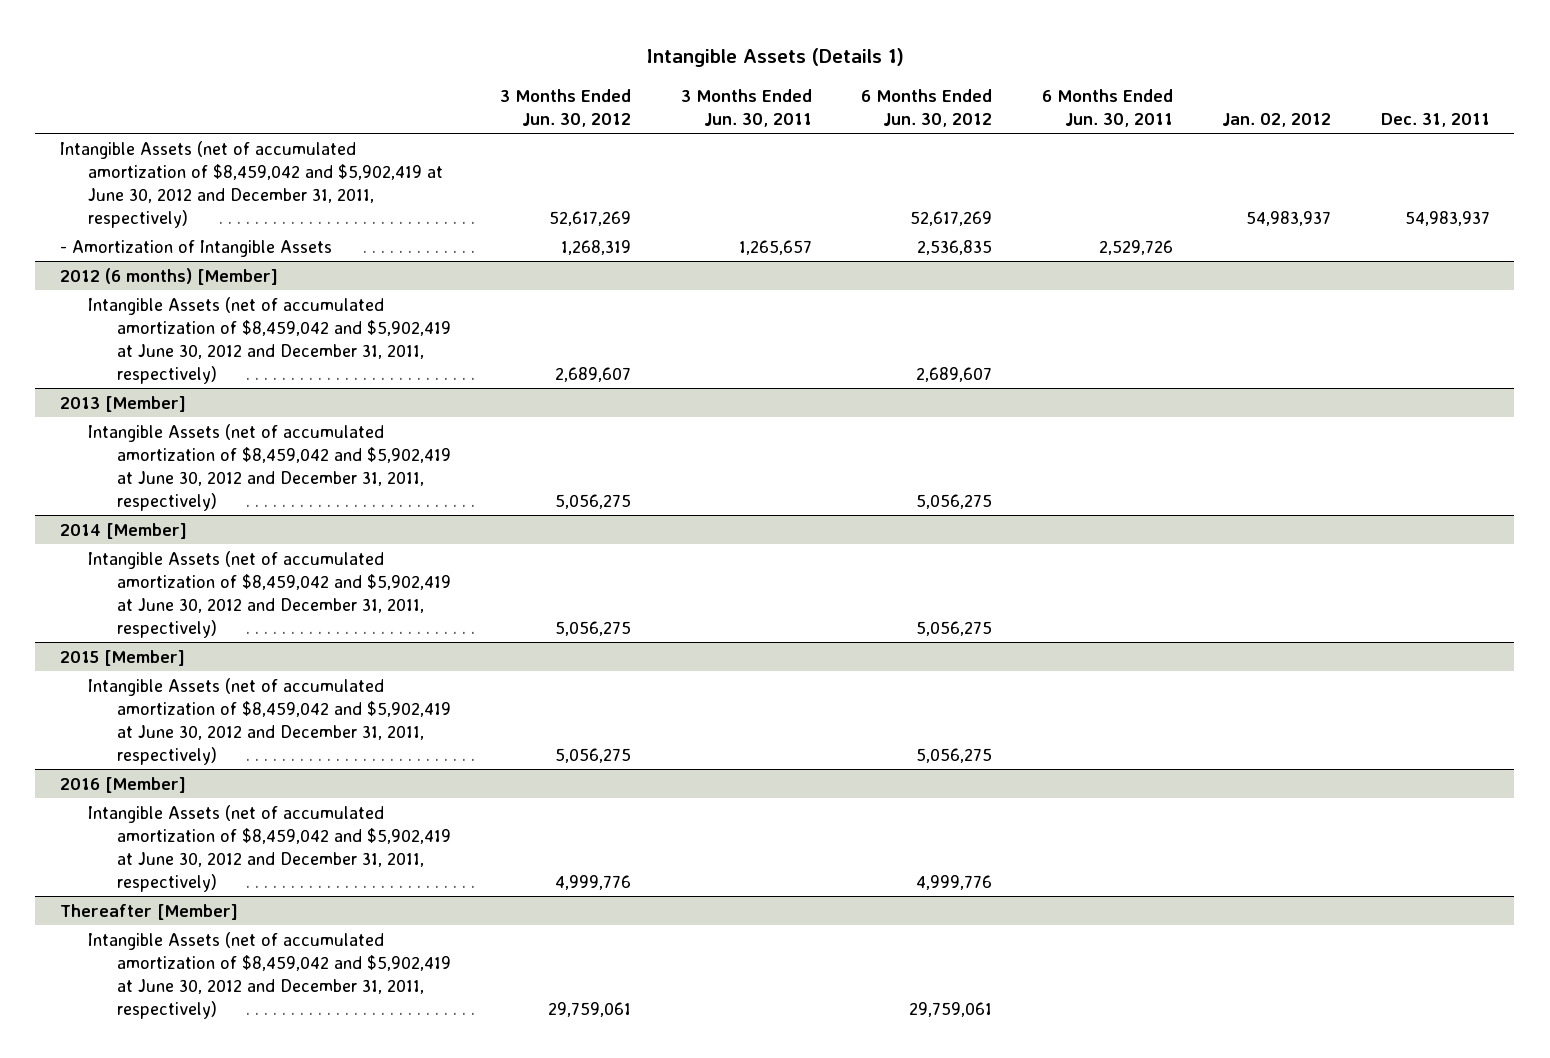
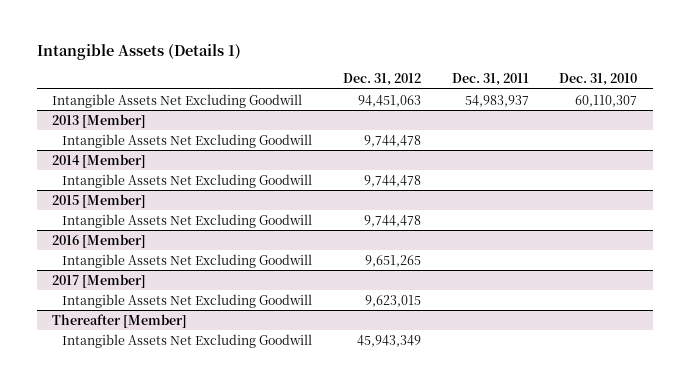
- | 3 Months Ended Jun. 30, 2012 | 3 Months Ended Jun. 30, 2011 | 6 Months Ended Jun. 30, 2012 | 6 Months Ended Jun. 30, 2011 | Jan. 02, 2012 | Dec. 31, 2011
+ | Dec. 31, 2012 | Dec. 31, 2011 | Dec. 31, 2010
- Intangible Assets (net of accumulated amortization of $8,459,042 and $5,902,419 at June 30, 2012 and December 31, 2011, respectively) | 52,617,269 | | 52,617,269 | | 54,983,937 | 54,983,937
- - Amortization of Intangible Assets | 1,268,319 | 1,265,657 | 2,536,835 | 2,529,726 | |
- 2012 (6 months) [Member]
- Intangible Assets (net of accumulated amortization of $8,459,042 and $5,902,419 at June 30, 2012 and December 31, 2011, respectively) | 2,689,607 | | 2,689,607 | | |
+ Intangible Assets Net Excluding Goodwill | 94,451,063 | 54,983,937 | 60,110,307
@ 2013 [Member]
- Intangible Assets (net of accumulated amortization of $8,459,042 and $5,902,419 at June 30, 2012 and December 31, 2011, respectively) | 5,056,275 | | 5,056,275 | | |
+ Intangible Assets Net Excluding Goodwill | 9,744,478 | |
@ 2014 [Member]
- Intangible Assets (net of accumulated amortization of $8,459,042 and $5,902,419 at June 30, 2012 and December 31, 2011, respectively) | 5,056,275 | | 5,056,275 | | |
+ Intangible Assets Net Excluding Goodwill | 9,744,478 | |
@ 2015 [Member]
- Intangible Assets (net of accumulated amortization of $8,459,042 and $5,902,419 at June 30, 2012 and December 31, 2011, respectively) | 5,056,275 | | 5,056,275 | | |
+ Intangible Assets Net Excluding Goodwill | 9,744,478 | |
@ 2016 [Member]
- Intangible Assets (net of accumulated amortization of $8,459,042 and $5,902,419 at June 30, 2012 and December 31, 2011, respectively) | 4,999,776 | | 4,999,776 | | |
+ Intangible Assets Net Excluding Goodwill | 9,651,265 | |
+ 2017 [Member]
+ Intangible Assets Net Excluding Goodwill | 9,623,015 | |
@ Thereafter [Member]
- Intangible Assets (net of accumulated amortization of $8,459,042 and $5,902,419 at June 30, 2012 and December 31, 2011, respectively) | 29,759,061 | | 29,759,061 | | |
+ Intangible Assets Net Excluding Goodwill | 45,943,349 | |

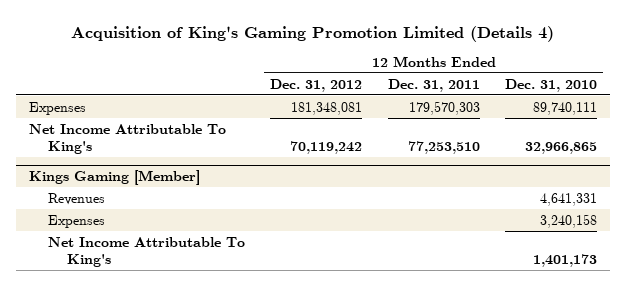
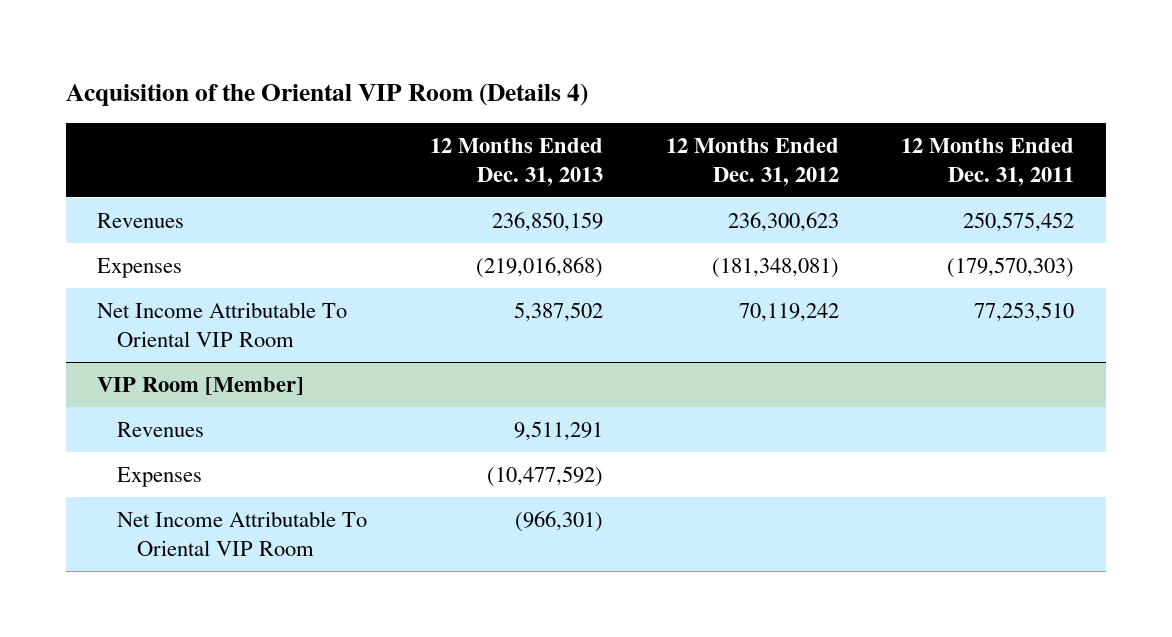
- Acquisition of King's Gaming Promotion Limited (Details 4)
+ Acquisition of the Oriental VIP Room (Details 4)
- | 12 Months Ended Dec. 31, 2012 | 12 Months Ended Dec. 31, 2011 | 12 Months Ended Dec. 31, 2010
+ | 12 Months Ended Dec. 31, 2013 | 12 Months Ended Dec. 31, 2012 | 12 Months Ended Dec. 31, 2011
- Expenses | 181,348,081 | 179,570,303 | 89,740,111
- Net Income Attributable To King's | 70,119,242 | 77,253,510 | 32,966,865
- Kings Gaming [Member]
- Revenues | | | 4,641,331
- Expenses | | | 3,240,158
- Net Income Attributable To King's | | | 1,401,173
+ Revenues | 236,850,159 | 236,300,623 | 250,575,452
+ Expenses | (219,016,868) | (181,348,081) | (179,570,303)
+ Net Income Attributable To Oriental VIP Room | 5,387,502 | 70,119,242 | 77,253,510
+ VIP Room [Member]
+ Revenues | 9,511,291 | |
+ Expenses | (10,477,592) | |
+ Net Income Attributable To Oriental VIP Room | (966,301) | |

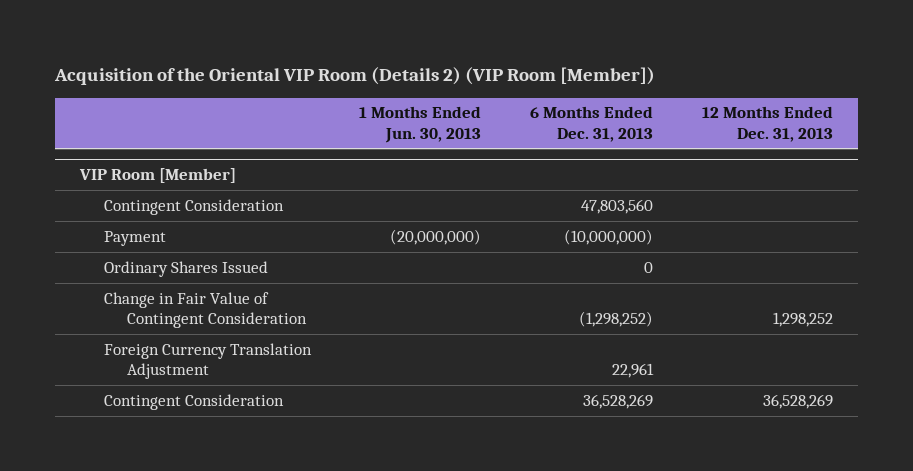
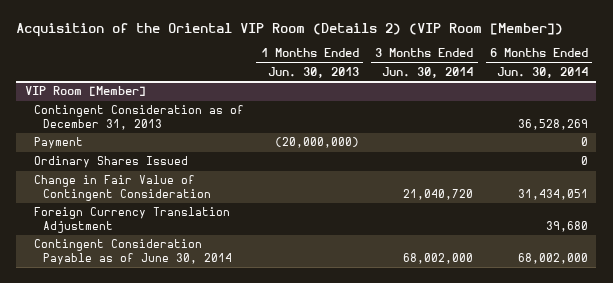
- | 1 Months Ended Jun. 30, 2013 | 6 Months Ended Dec. 31, 2013 | 12 Months Ended Dec. 31, 2013
+ | 1 Months Ended Jun. 30, 2013 | 3 Months Ended Jun. 30, 2014 | 6 Months Ended Jun. 30, 2014
@ VIP Room [Member]
- Contingent Consideration | | 47,803,560 |
+ Contingent Consideration as of December 31, 2013 | | | 36,528,269
- Contingent Consideration | | 36,528,269 | 36,528,269
+ Contingent Consideration Payable as of June 30, 2014 | | 68,002,000 | 68,002,000

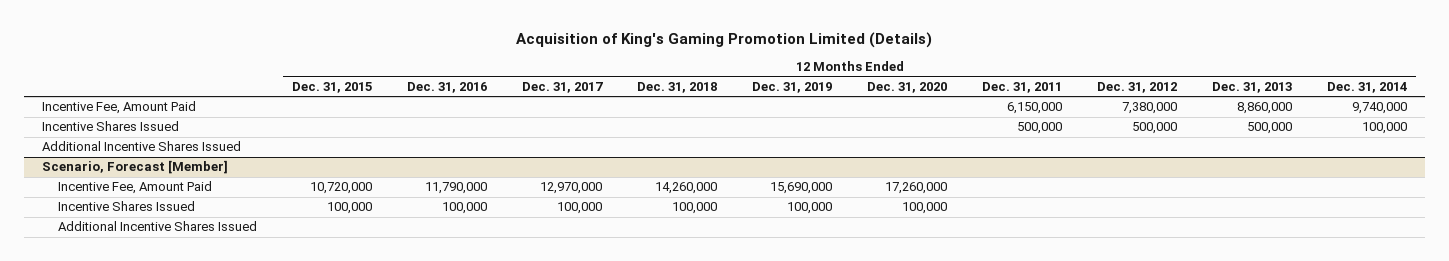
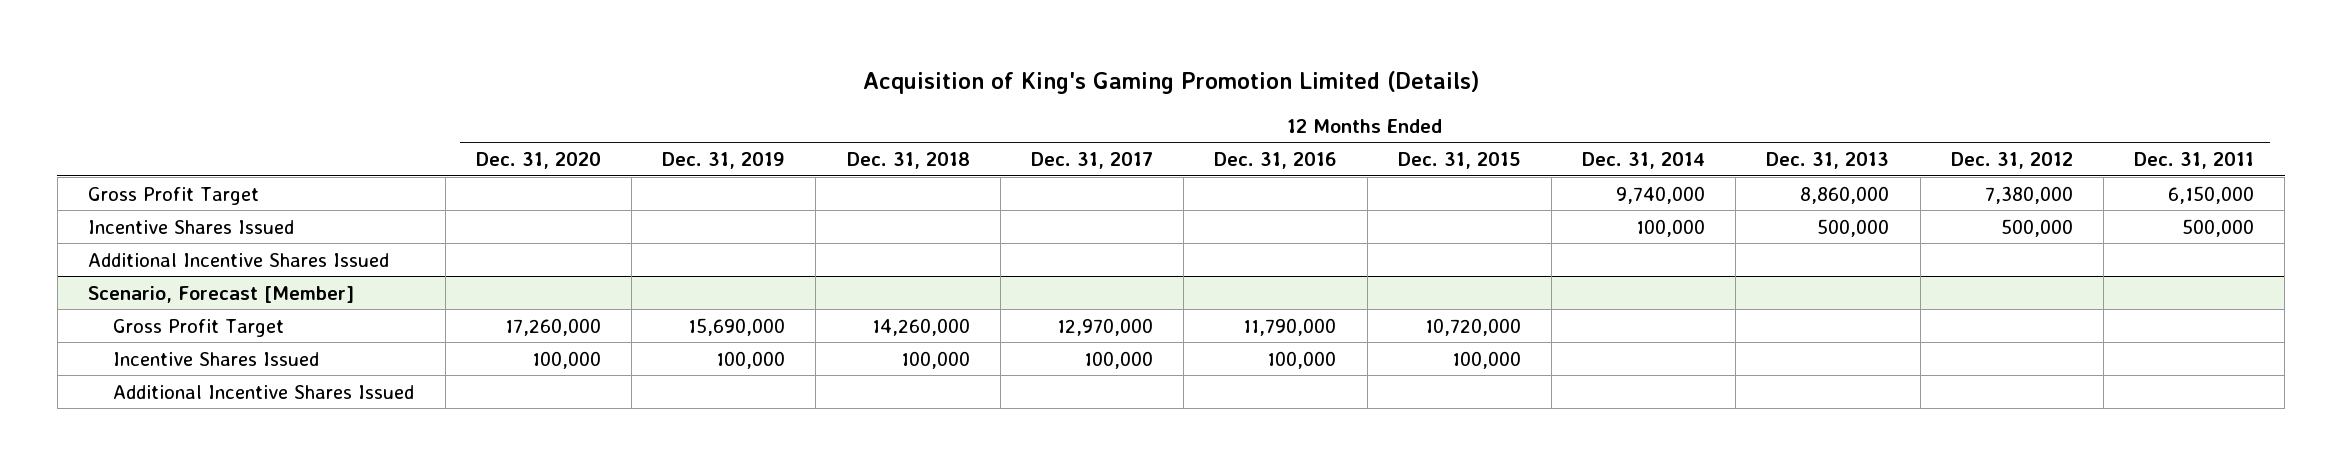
- | 12 Months Ended Dec. 31, 2015 | 12 Months Ended Dec. 31, 2016 | 12 Months Ended Dec. 31, 2017 | 12 Months Ended Dec. 31, 2018 | 12 Months Ended Dec. 31, 2019 | 12 Months Ended Dec. 31, 2020 | 12 Months Ended Dec. 31, 2011 | 12 Months Ended Dec. 31, 2012 | 12 Months Ended Dec. 31, 2013 | 12 Months Ended Dec. 31, 2014
+ | 12 Months Ended Dec. 31, 2020 | 12 Months Ended Dec. 31, 2019 | 12 Months Ended Dec. 31, 2018 | 12 Months Ended Dec. 31, 2017 | 12 Months Ended Dec. 31, 2016 | 12 Months Ended Dec. 31, 2015 | 12 Months Ended Dec. 31, 2014 | 12 Months Ended Dec. 31, 2013 | 12 Months Ended Dec. 31, 2012 | 12 Months Ended Dec. 31, 2011
- Incentive Fee, Amount Paid | | | | | | | 6,150,000 | 7,380,000 | 8,860,000 | 9,740,000
+ Gross Profit Target | | | | | | | 9,740,000 | 8,860,000 | 7,380,000 | 6,150,000
@ Scenario, Forecast [Member]
- Incentive Fee, Amount Paid | 10,720,000 | 11,790,000 | 12,970,000 | 14,260,000 | 15,690,000 | 17,260,000 | | | |
+ Gross Profit Target | 17,260,000 | 15,690,000 | 14,260,000 | 12,970,000 | 11,790,000 | 10,720,000 | | | |

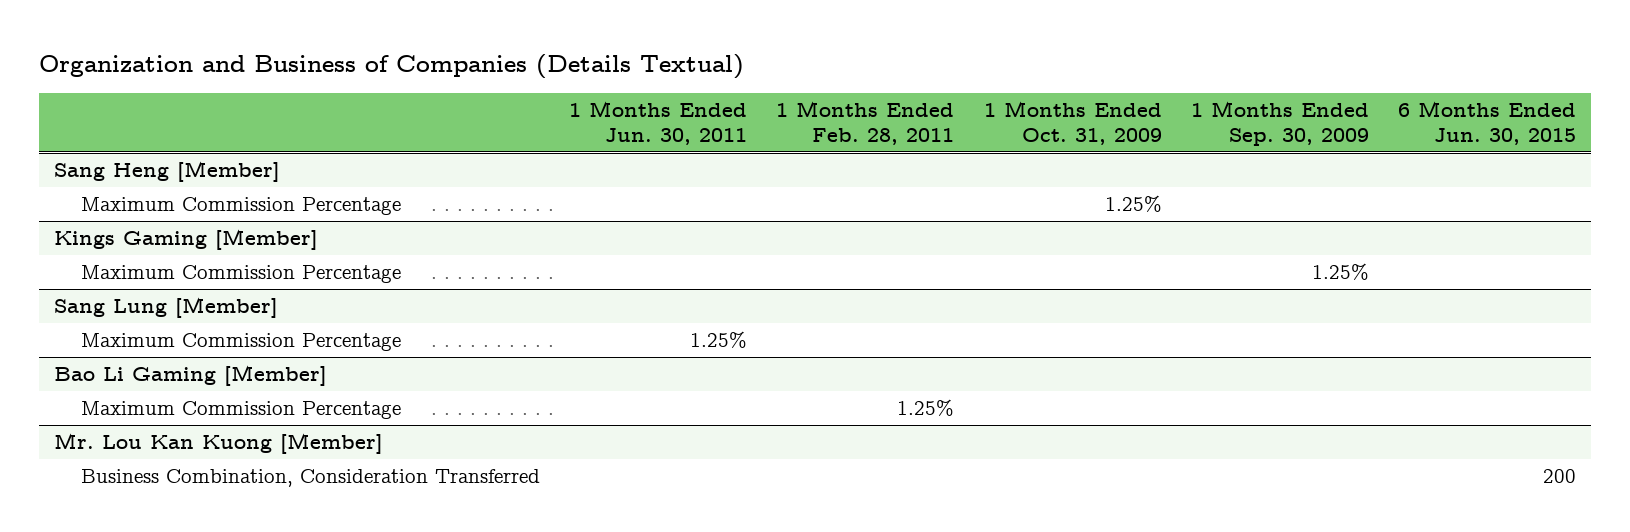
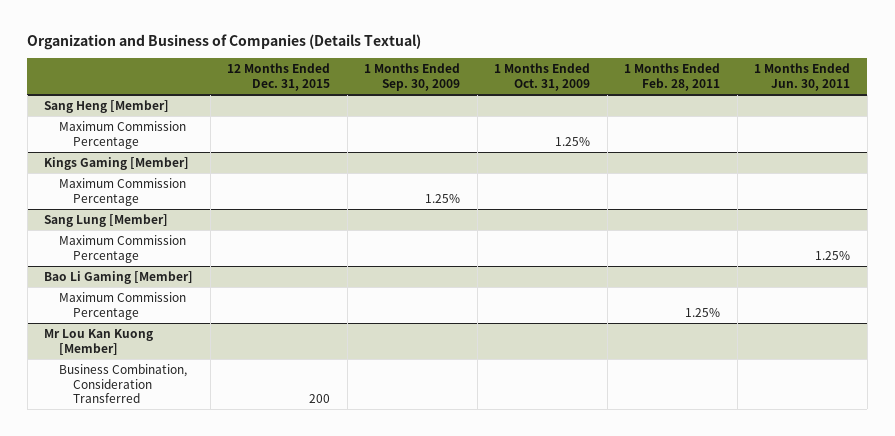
- | 1 Months Ended Jun. 30, 2011 | 1 Months Ended Feb. 28, 2011 | 1 Months Ended Oct. 31, 2009 | 1 Months Ended Sep. 30, 2009 | 6 Months Ended Jun. 30, 2015
+ | 12 Months Ended Dec. 31, 2015 | 1 Months Ended Sep. 30, 2009 | 1 Months Ended Oct. 31, 2009 | 1 Months Ended Feb. 28, 2011 | 1 Months Ended Jun. 30, 2011
- Mr. Lou Kan Kuong [Member]
+ Mr Lou Kan Kuong [Member]

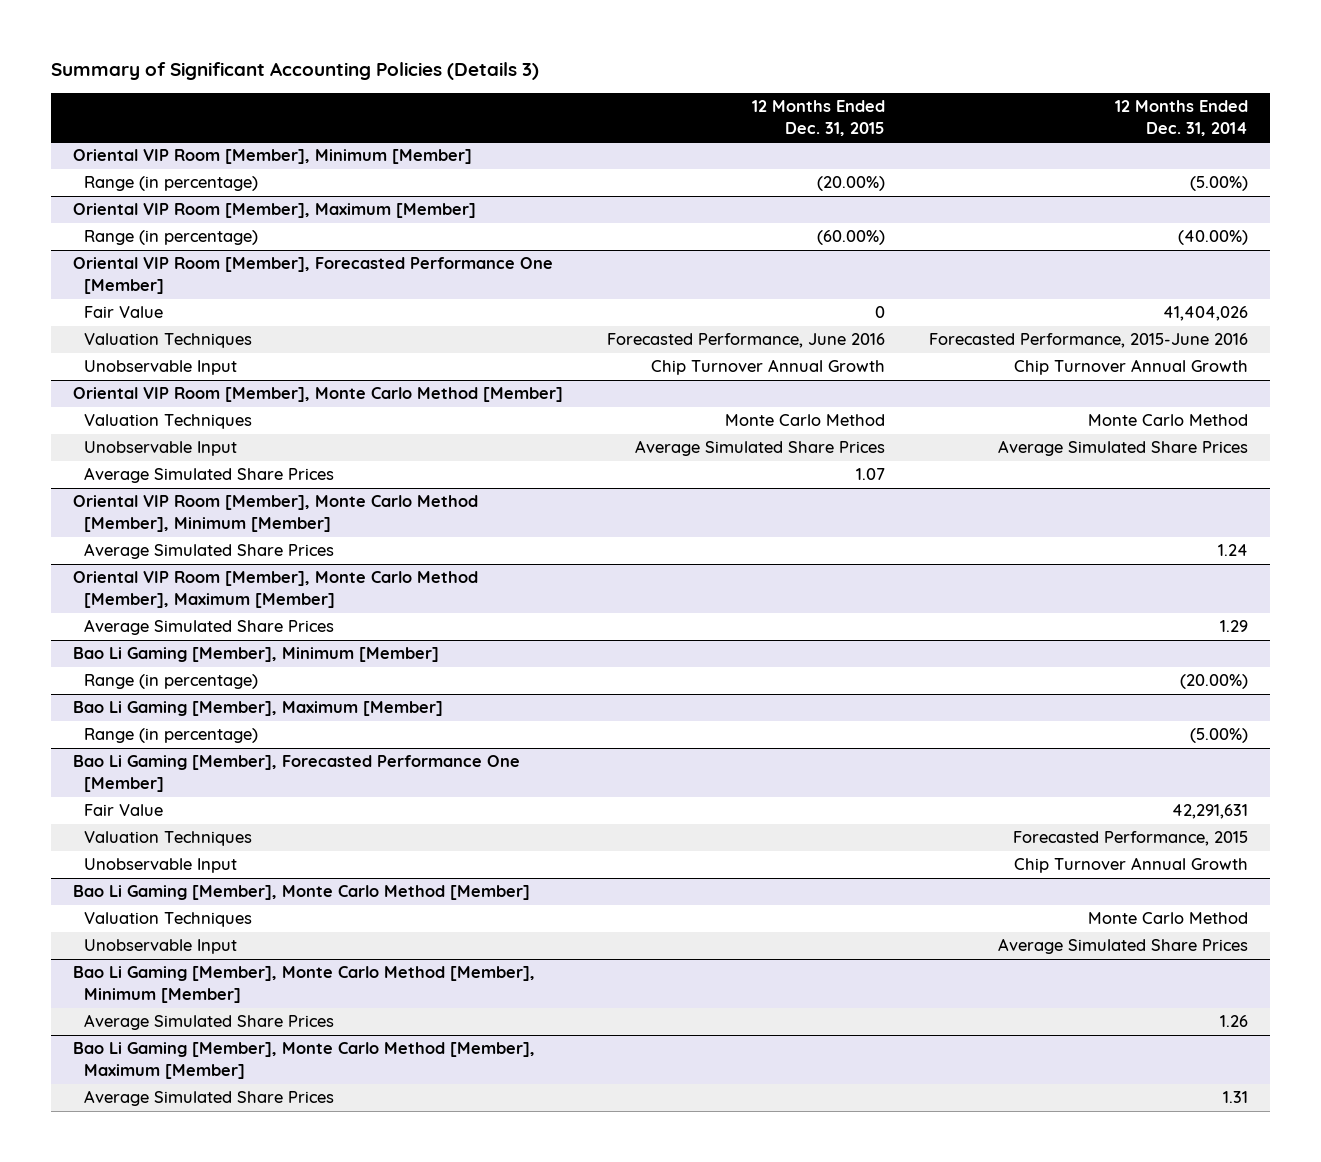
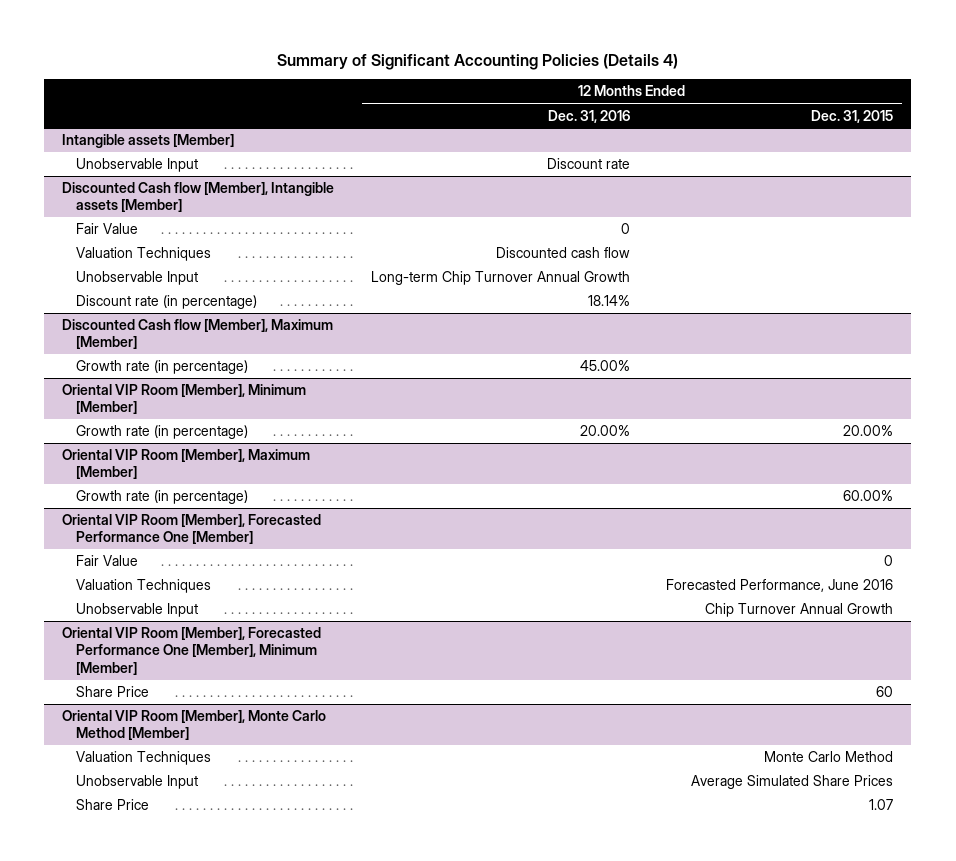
- Summary of Significant Accounting Policies (Details 3)
+ Summary of Significant Accounting Policies (Details 4)
- | 12 Months Ended Dec. 31, 2015 | 12 Months Ended Dec. 31, 2014
+ | 12 Months Ended Dec. 31, 2016 | 12 Months Ended Dec. 31, 2015
+ Intangible assets [Member]
+ Unobservable Input | Discount rate |
+ Discounted Cash flow [Member], Intangible assets [Member]
+ Fair Value | 0 |
+ Valuation Techniques | Discounted cash flow |
+ Unobservable Input | Long-term Chip Turnover Annual Growth |
+ Discount rate (in percentage) | 18.14% |
+ Discounted Cash flow [Member], Maximum [Member]
+ Growth rate (in percentage) | 45.00% |
@ Oriental VIP Room [Member], Minimum [Member]
- Range (in percentage) | (20.00%) | (5.00%)
+ Growth rate (in percentage) | 20.00% | 20.00%
@ Oriental VIP Room [Member], Maximum [Member]
- Range (in percentage) | (60.00%) | (40.00%)
+ Growth rate (in percentage) | | 60.00%
+ Oriental VIP Room [Member], Forecasted Performance One [Member], Minimum [Member]
+ Share Price | | 60
@ Oriental VIP Room [Member], Monte Carlo Method [Member]
- Average Simulated Share Prices | 1.07 |
- Oriental VIP Room [Member], Monte Carlo Method [Member], Minimum [Member]
- Average Simulated Share Prices | | 1.24
- Oriental VIP Room [Member], Monte Carlo Method [Member], Maximum [Member]
- Average Simulated Share Prices | | 1.29
- Bao Li Gaming [Member], Minimum [Member]
- Range (in percentage) | | (20.00%)
- Bao Li Gaming [Member], Maximum [Member]
- Range (in percentage) | | (5.00%)
- Bao Li Gaming [Member], Forecasted Performance One [Member]
- Fair Value | | 42,291,631
- Valuation Techniques | | Forecasted Performance, 2015
- Unobservable Input | | Chip Turnover Annual Growth
- Bao Li Gaming [Member], Monte Carlo Method [Member]
- Valuation Techniques | | Monte Carlo Method
- Unobservable Input | | Average Simulated Share Prices
- Bao Li Gaming [Member], Monte Carlo Method [Member], Minimum [Member]
- Average Simulated Share Prices | | 1.26
- Bao Li Gaming [Member], Monte Carlo Method [Member], Maximum [Member]
- Average Simulated Share Prices | | 1.31
@ Oriental VIP Room [Member], Monte Carlo Method [Member]
+ Share Price | | 1.07

